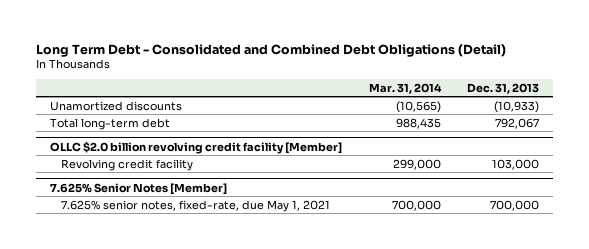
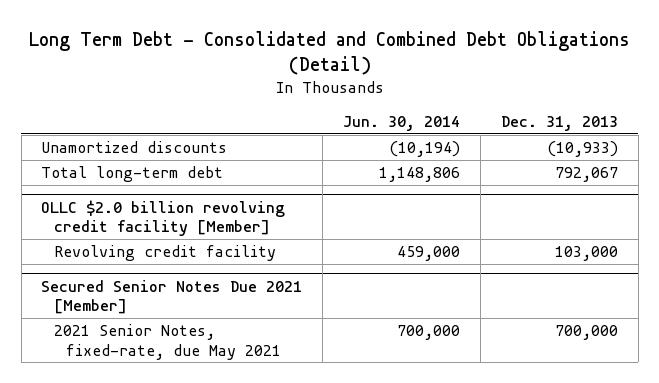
- | Mar. 31, 2014 | Dec. 31, 2013
+ | Jun. 30, 2014 | Dec. 31, 2013
- 7.625% Senior Notes [Member]
- 7.625% senior notes, fixed-rate, due May 1, 2021 | 700,000 | 700,000
+ Secured Senior Notes Due 2021 [Member]
+ 2021 Senior Notes, fixed-rate, due May 2021 | 700,000 | 700,000

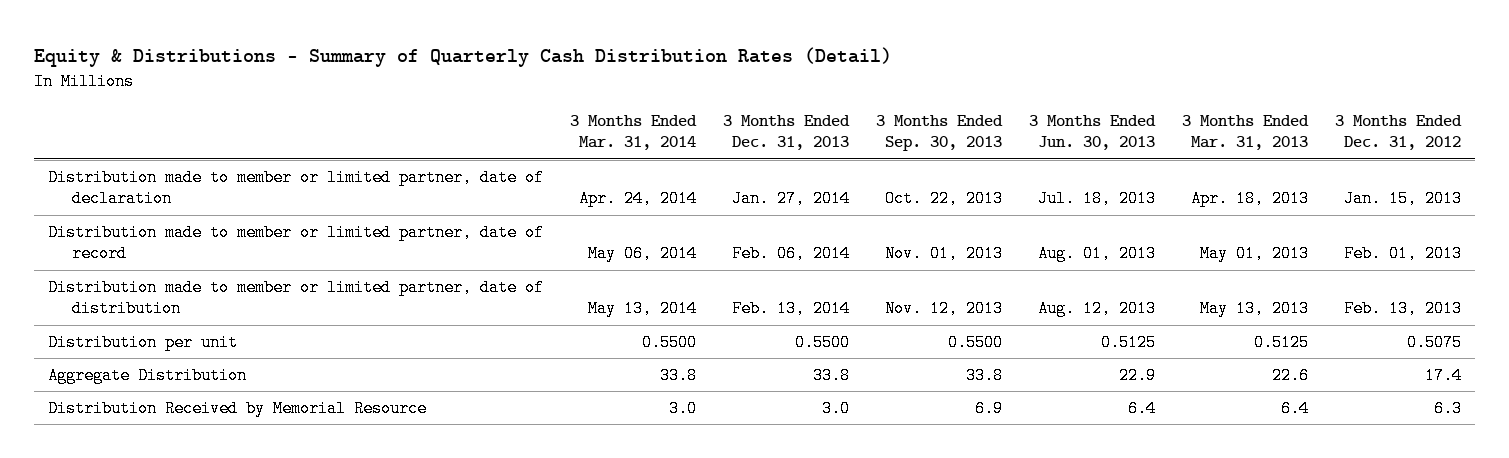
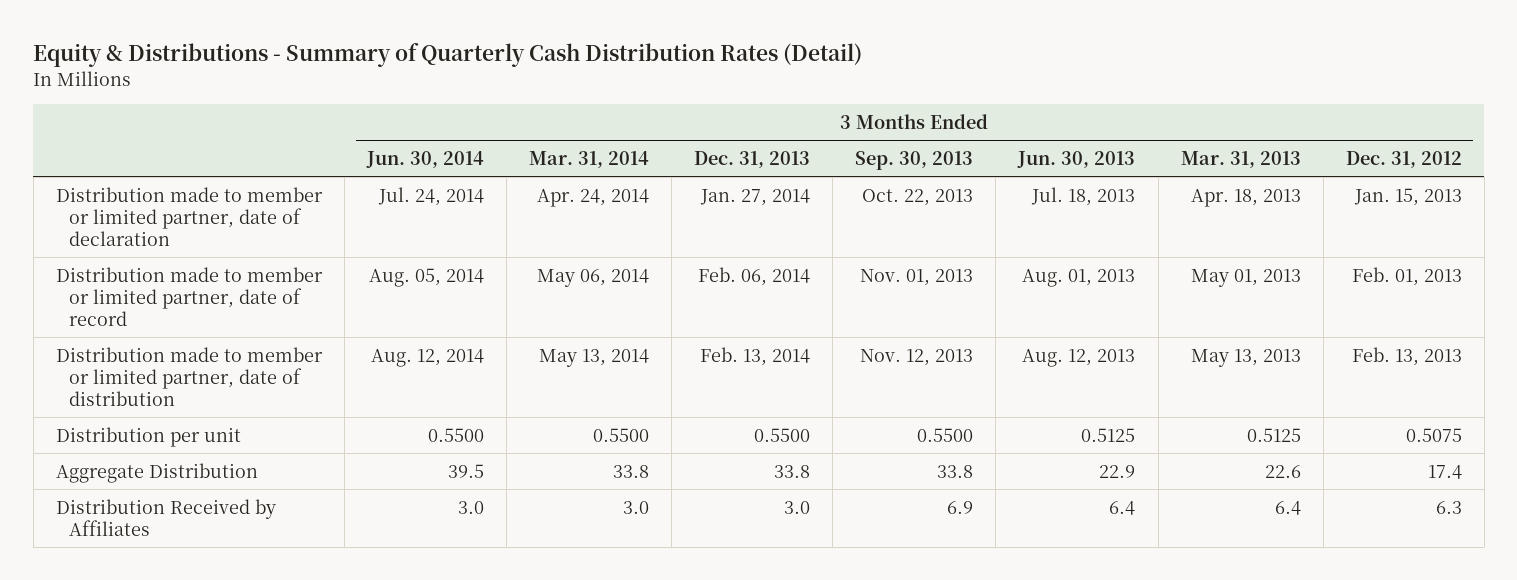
- | 3 Months Ended Mar. 31, 2014 | 3 Months Ended Dec. 31, 2013 | 3 Months Ended Sep. 30, 2013 | 3 Months Ended Jun. 30, 2013 | 3 Months Ended Mar. 31, 2013 | 3 Months Ended Dec. 31, 2012
+ | 3 Months Ended Jun. 30, 2014 | 3 Months Ended Mar. 31, 2014 | 3 Months Ended Dec. 31, 2013 | 3 Months Ended Sep. 30, 2013 | 3 Months Ended Jun. 30, 2013 | 3 Months Ended Mar. 31, 2013 | 3 Months Ended Dec. 31, 2012
- Distribution Received by Memorial Resource | 3.0 | 3.0 | 6.9 | 6.4 | 6.4 | 6.3
+ Distribution Received by Affiliates | 3.0 | 3.0 | 3.0 | 6.9 | 6.4 | 6.4 | 6.3

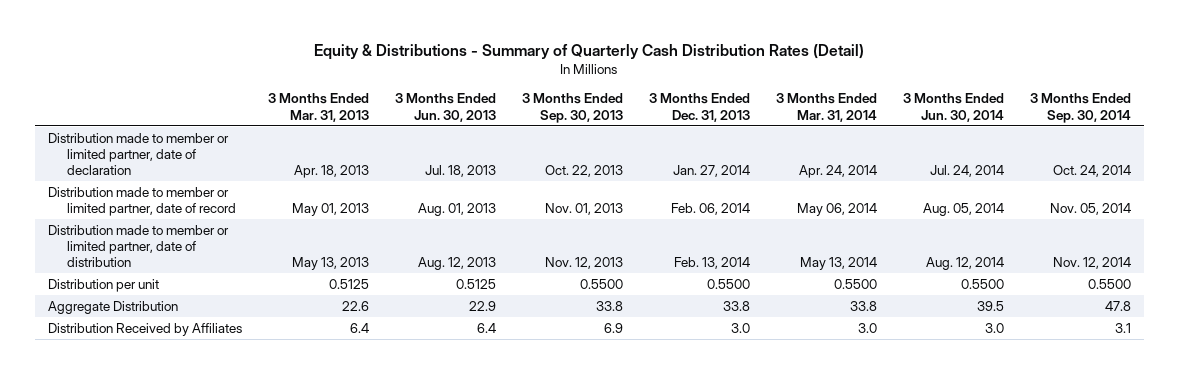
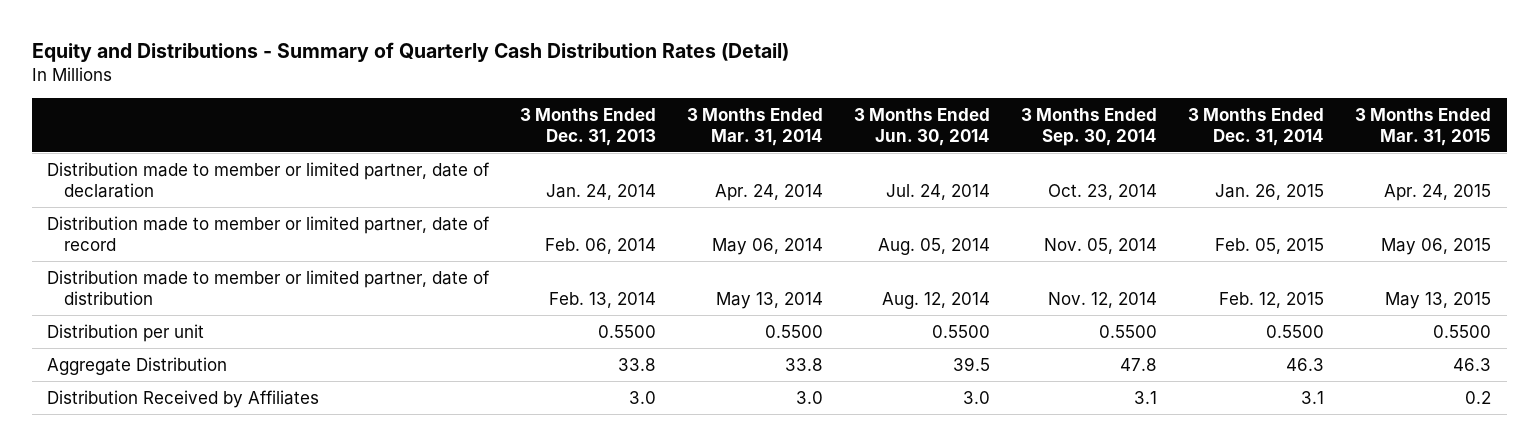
- Equity & Distributions - Summary of Quarterly Cash Distribution Rates (Detail)
+ Equity and Distributions - Summary of Quarterly Cash Distribution Rates (Detail)
- | 3 Months Ended Mar. 31, 2013 | 3 Months Ended Jun. 30, 2013 | 3 Months Ended Sep. 30, 2013 | 3 Months Ended Dec. 31, 2013 | 3 Months Ended Mar. 31, 2014 | 3 Months Ended Jun. 30, 2014 | 3 Months Ended Sep. 30, 2014
+ | 3 Months Ended Dec. 31, 2013 | 3 Months Ended Mar. 31, 2014 | 3 Months Ended Jun. 30, 2014 | 3 Months Ended Sep. 30, 2014 | 3 Months Ended Dec. 31, 2014 | 3 Months Ended Mar. 31, 2015
- Distribution made to member or limited partner, date of declaration | Apr. 18, 2013 | Jul. 18, 2013 | Oct. 22, 2013 | Jan. 27, 2014 | Apr. 24, 2014 | Jul. 24, 2014 | Oct. 24, 2014
+ Distribution made to member or limited partner, date of declaration | Jan. 24, 2014 | Apr. 24, 2014 | Jul. 24, 2014 | Oct. 23, 2014 | Jan. 26, 2015 | Apr. 24, 2015

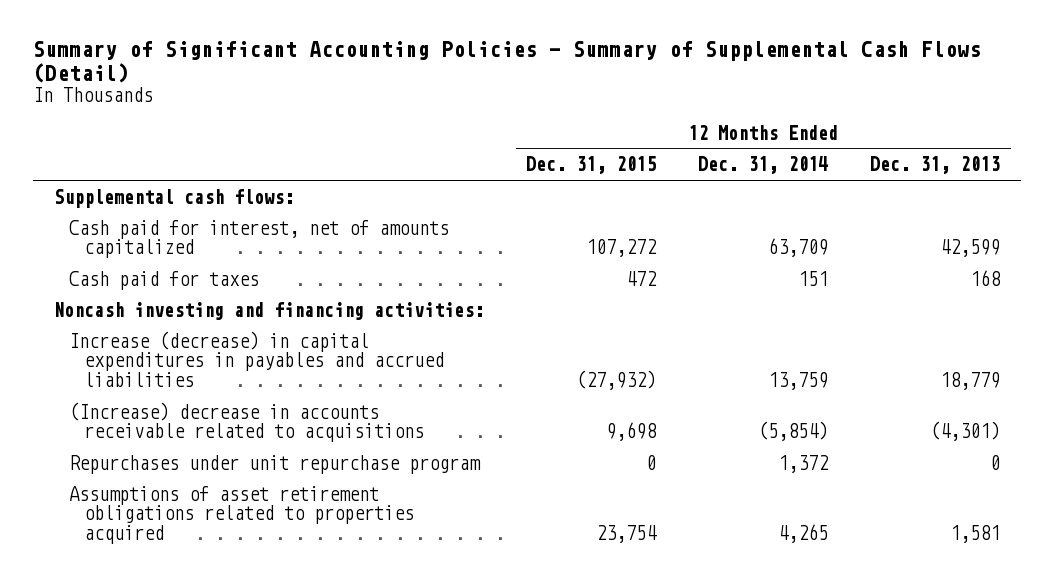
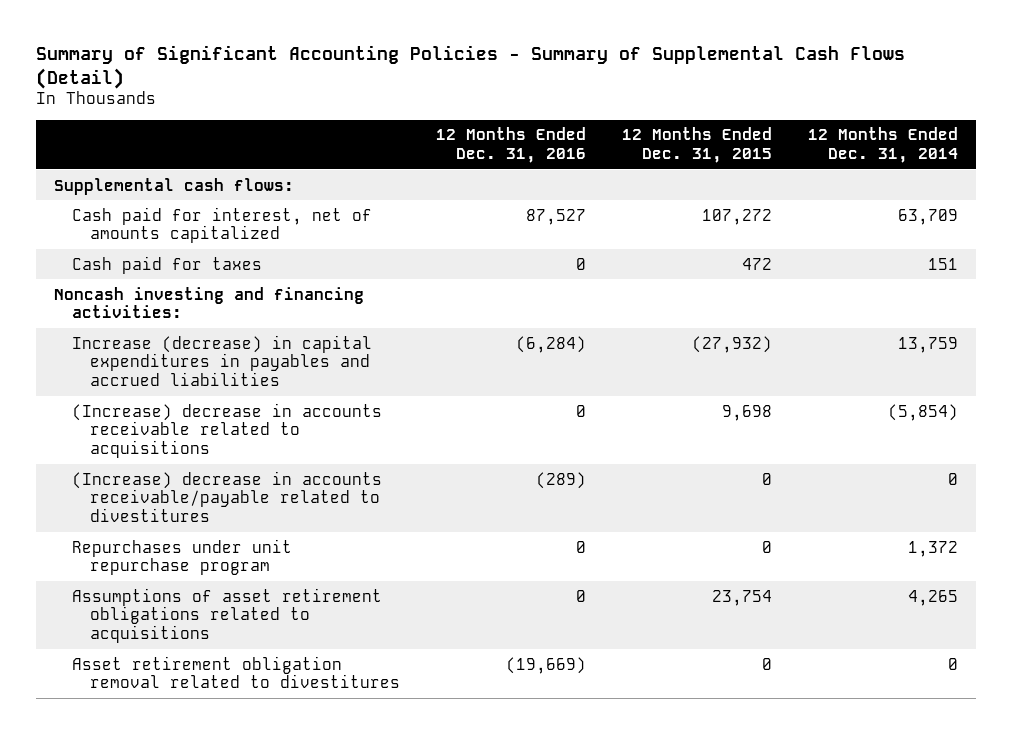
- | 12 Months Ended Dec. 31, 2015 | 12 Months Ended Dec. 31, 2014 | 12 Months Ended Dec. 31, 2013
+ | 12 Months Ended Dec. 31, 2016 | 12 Months Ended Dec. 31, 2015 | 12 Months Ended Dec. 31, 2014
+ (Increase) decrease in accounts receivable/payable related to divestitures | (289) | 0 | 0
- Assumptions of asset retirement obligations related to properties acquired | 23,754 | 4,265 | 1,581
+ Assumptions of asset retirement obligations related to acquisitions | 0 | 23,754 | 4,265
+ Asset retirement obligation removal related to divestitures | (19,669) | 0 | 0

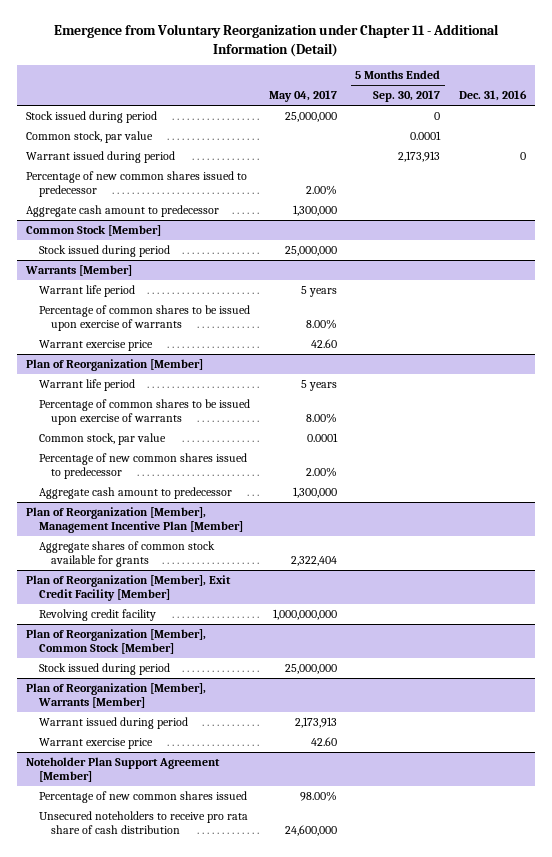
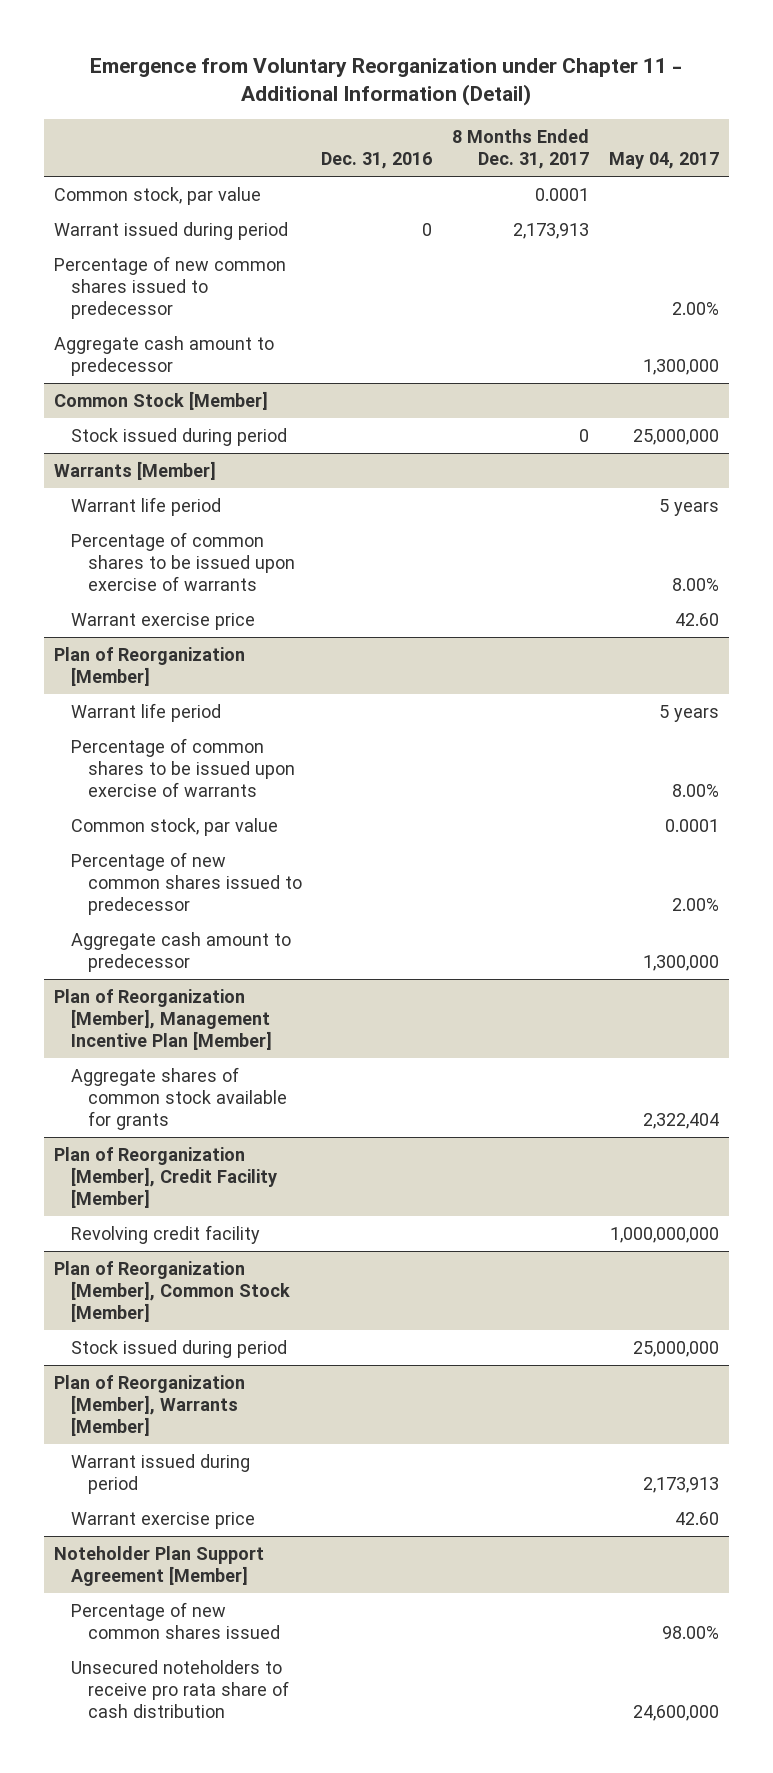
- | May 04, 2017 | 5 Months Ended Sep. 30, 2017 | Dec. 31, 2016
+ | Dec. 31, 2016 | 8 Months Ended Dec. 31, 2017 | May 04, 2017
- Stock issued during period | 25,000,000 | 0 |
- Plan of Reorganization [Member], Exit Credit Facility [Member]
+ Plan of Reorganization [Member], Credit Facility [Member]

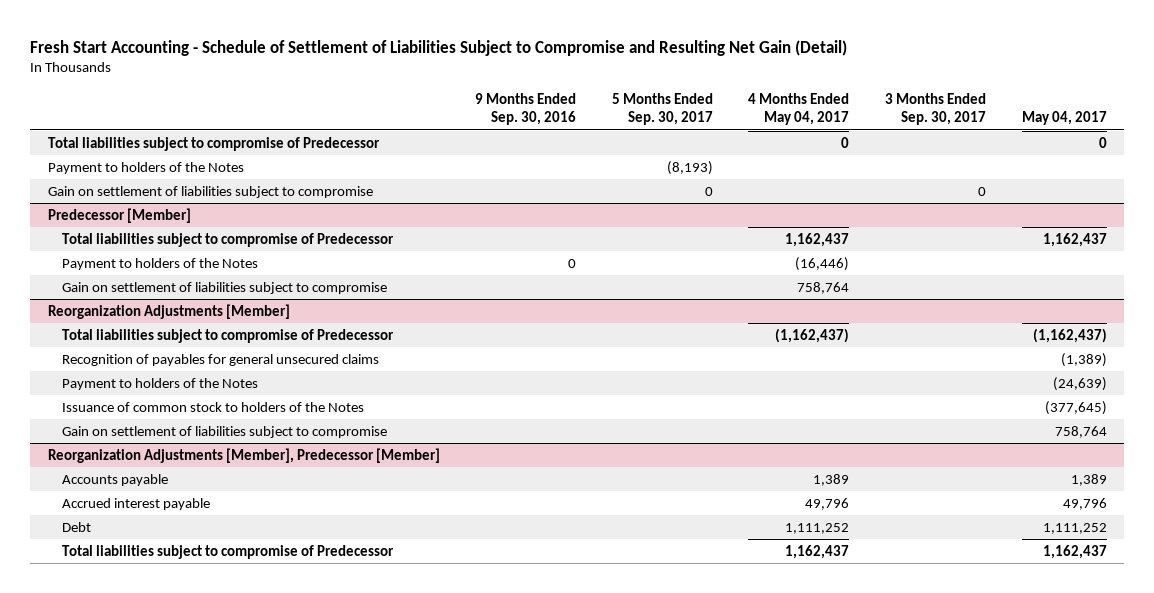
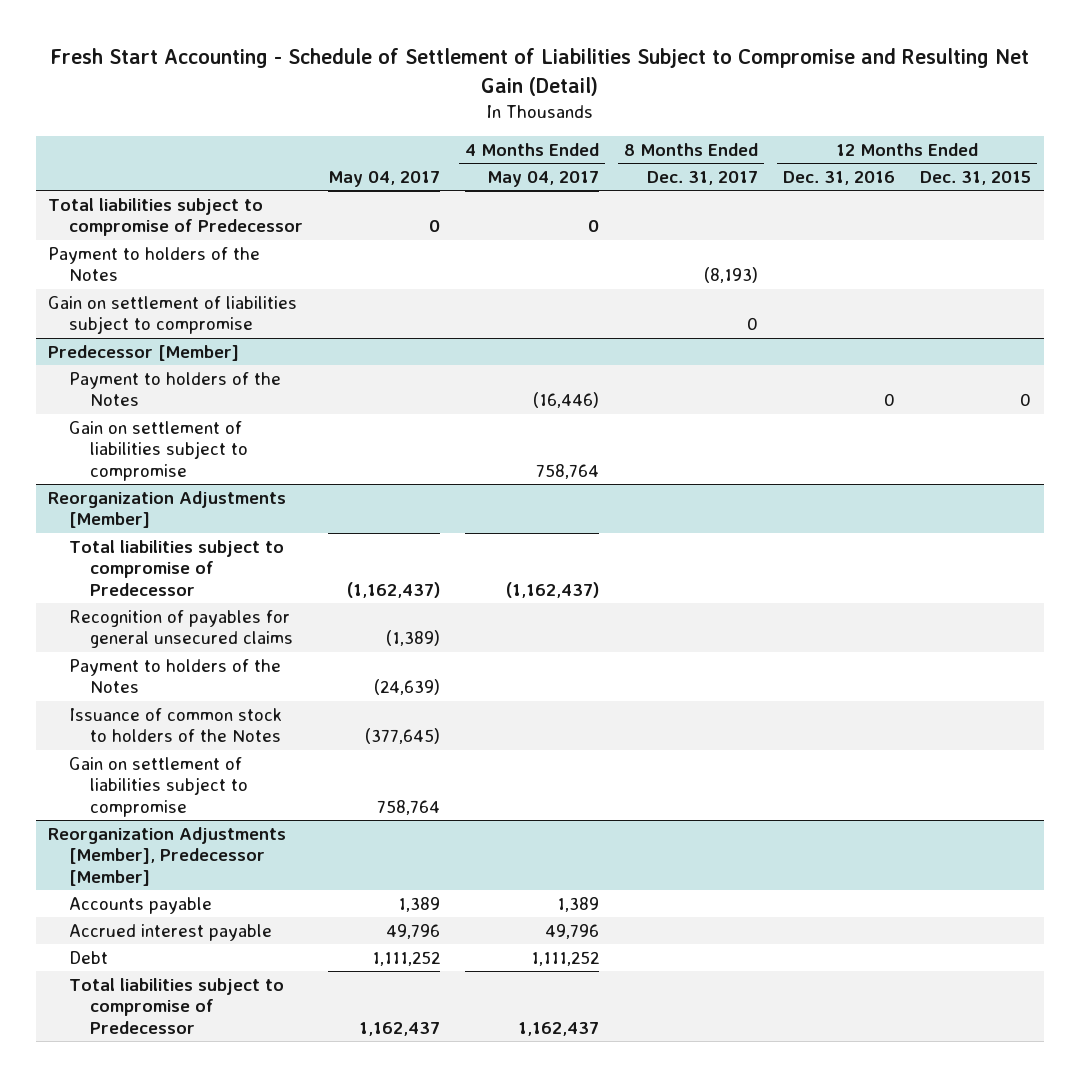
- | 9 Months Ended Sep. 30, 2016 | 5 Months Ended Sep. 30, 2017 | 4 Months Ended May 04, 2017 | 3 Months Ended Sep. 30, 2017 | May 04, 2017
+ | May 04, 2017 | 4 Months Ended May 04, 2017 | 8 Months Ended Dec. 31, 2017 | 12 Months Ended Dec. 31, 2016 | 12 Months Ended Dec. 31, 2015
@ Predecessor [Member]
- Total liabilities subject to compromise of Predecessor | | | 1,162,437 | | 1,162,437

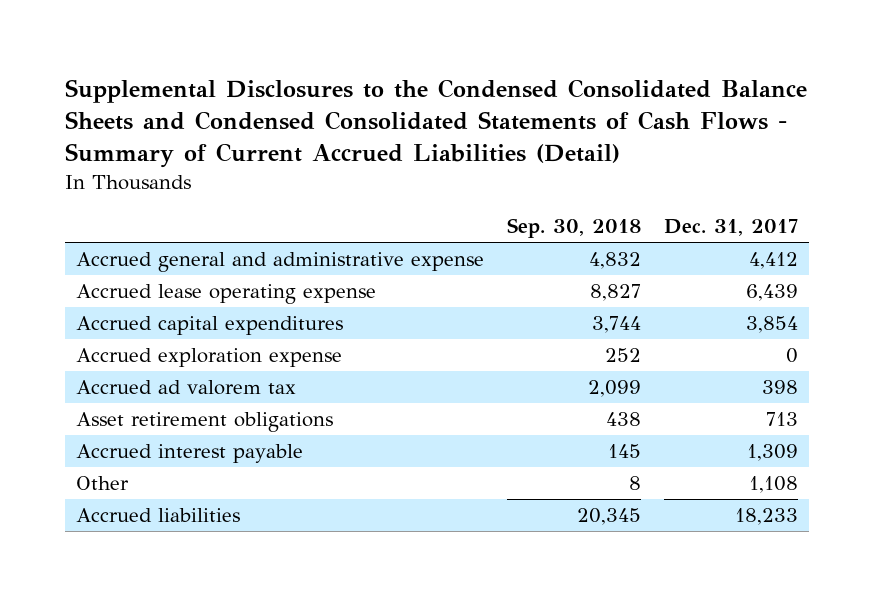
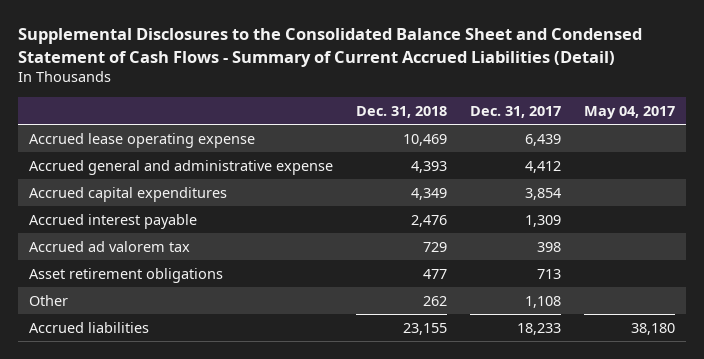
- Supplemental Disclosures to the Condensed Consolidated Balance Sheets and Condensed Consolidated Statements of Cash Flows - Summary of Current Accrued Liabilities (Detail)
+ Supplemental Disclosures to the Consolidated Balance Sheet and Condensed Statement of Cash Flows - Summary of Current Accrued Liabilities (Detail)
- | Sep. 30, 2018 | Dec. 31, 2017
+ | Dec. 31, 2018 | Dec. 31, 2017 | May 04, 2017
moved down: Accrued general and administrative expense | 4,393 | 4,412 |
- Accrued exploration expense | 252 | 0
moved up: Accrued interest payable | 2,476 | 1,309 |

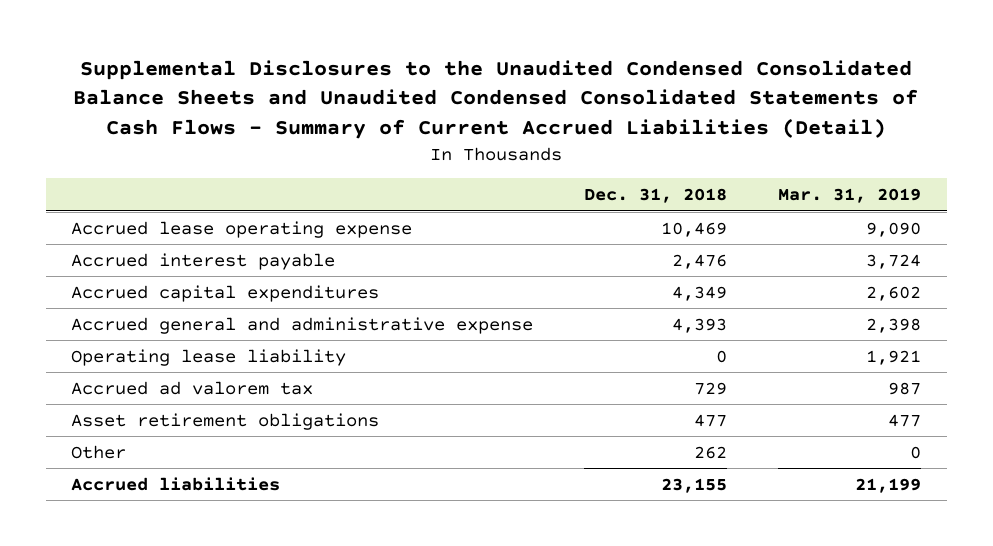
- Supplemental Disclosures to the Consolidated Balance Sheet and Condensed Statement of Cash Flows - Summary of Current Accrued Liabilities (Detail)
+ Supplemental Disclosures to the Unaudited Condensed Consolidated Balance Sheets and Unaudited Condensed Consolidated Statements of Cash Flows - Summary of Current Accrued Liabilities (Detail)
- | Dec. 31, 2018 | Dec. 31, 2017 | May 04, 2017
+ | Dec. 31, 2018 | Mar. 31, 2019
moved down: Accrued capital expenditures | 4,349 | 2,602
moved down: Accrued general and administrative expense | 4,393 | 2,398
+ Operating lease liability | 0 | 1,921

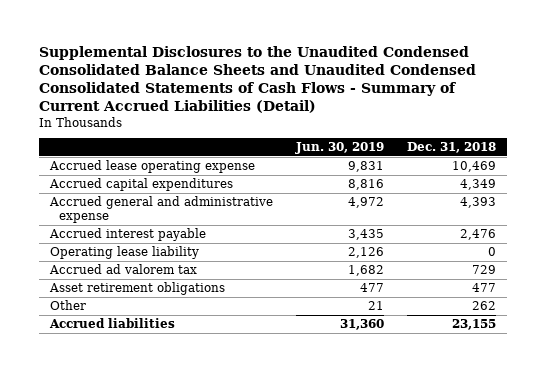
- | Dec. 31, 2018 | Mar. 31, 2019
+ | Jun. 30, 2019 | Dec. 31, 2018
moved down: Accrued interest payable | 3,435 | 2,476

